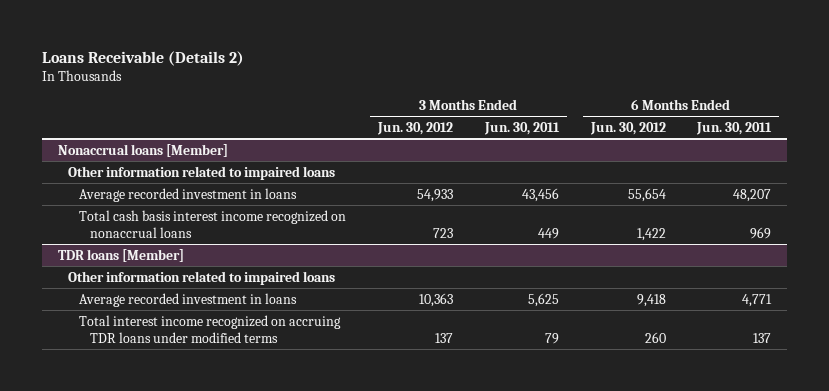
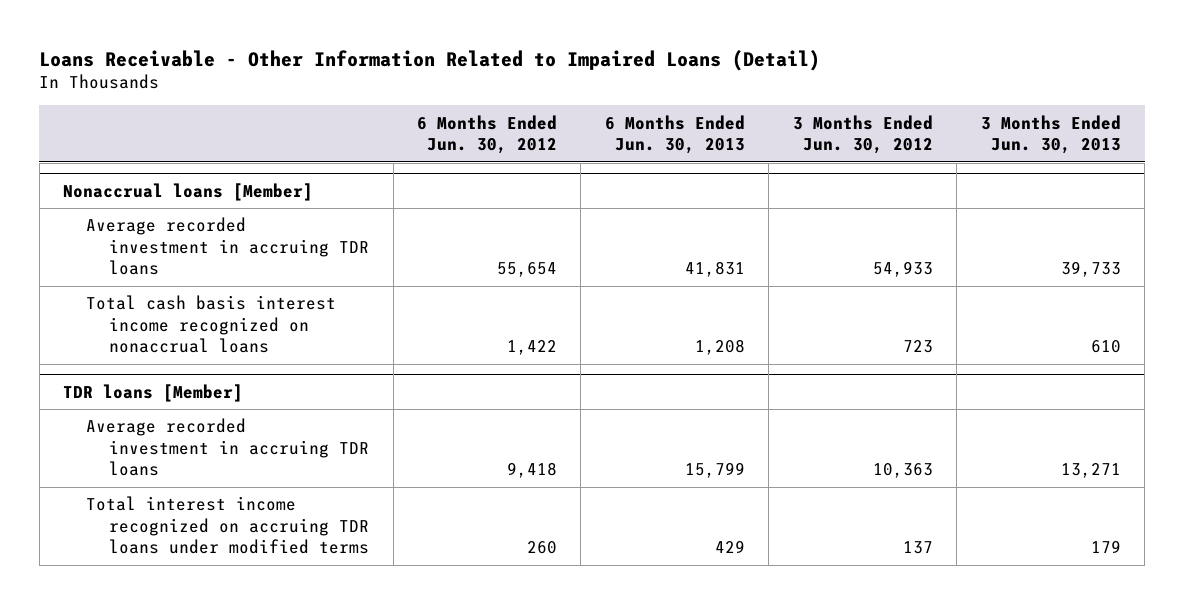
- Loans Receivable (Details 2)
+ Loans Receivable - Other Information Related to Impaired Loans (Detail)
- | 3 Months Ended Jun. 30, 2012 | 3 Months Ended Jun. 30, 2011 | 6 Months Ended Jun. 30, 2012 | 6 Months Ended Jun. 30, 2011
+ | 6 Months Ended Jun. 30, 2012 | 6 Months Ended Jun. 30, 2013 | 3 Months Ended Jun. 30, 2012 | 3 Months Ended Jun. 30, 2013
@ Nonaccrual loans [Member]
- Other information related to impaired loans
- Average recorded investment in loans | 54,933 | 43,456 | 55,654 | 48,207
+ Average recorded investment in accruing TDR loans | 55,654 | 41,831 | 54,933 | 39,733
@ TDR loans [Member]
- Other information related to impaired loans
- Average recorded investment in loans | 10,363 | 5,625 | 9,418 | 4,771
+ Average recorded investment in accruing TDR loans | 9,418 | 15,799 | 10,363 | 13,271

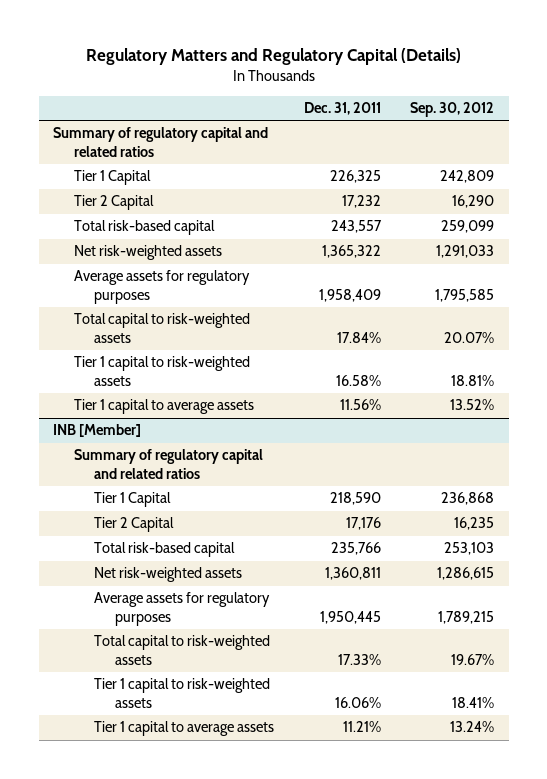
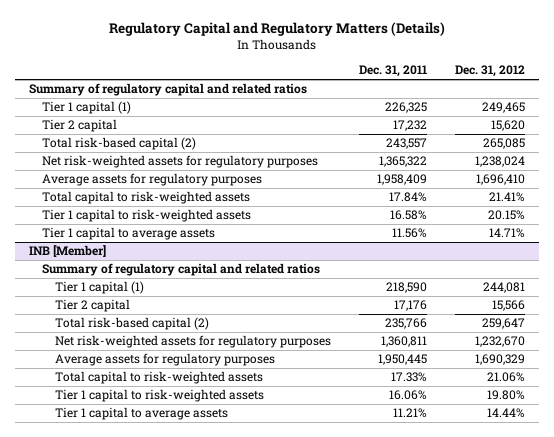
- Regulatory Matters and Regulatory Capital (Details)
+ Regulatory Capital and Regulatory Matters (Details)
- | Dec. 31, 2011 | Sep. 30, 2012
+ | Dec. 31, 2011 | Dec. 31, 2012
- Tier 1 Capital | 226,325 | 242,809
- Tier 2 Capital | 17,232 | 16,290
- Total risk-based capital | 243,557 | 259,099
- Net risk-weighted assets | 1,365,322 | 1,291,033
+ Tier 1 capital (1) | 226,325 | 249,465
+ Tier 2 capital | 17,232 | 15,620
+ Total risk-based capital (2) | 243,557 | 265,085
+ Net risk-weighted assets for regulatory purposes | 1,365,322 | 1,238,024
@ INB [Member]
- Tier 1 Capital | 218,590 | 236,868
- Tier 2 Capital | 17,176 | 16,235
- Total risk-based capital | 235,766 | 253,103
- Net risk-weighted assets | 1,360,811 | 1,286,615
+ Tier 1 capital (1) | 218,590 | 244,081
+ Tier 2 capital | 17,176 | 15,566
+ Total risk-based capital (2) | 235,766 | 259,647
+ Net risk-weighted assets for regulatory purposes | 1,360,811 | 1,232,670

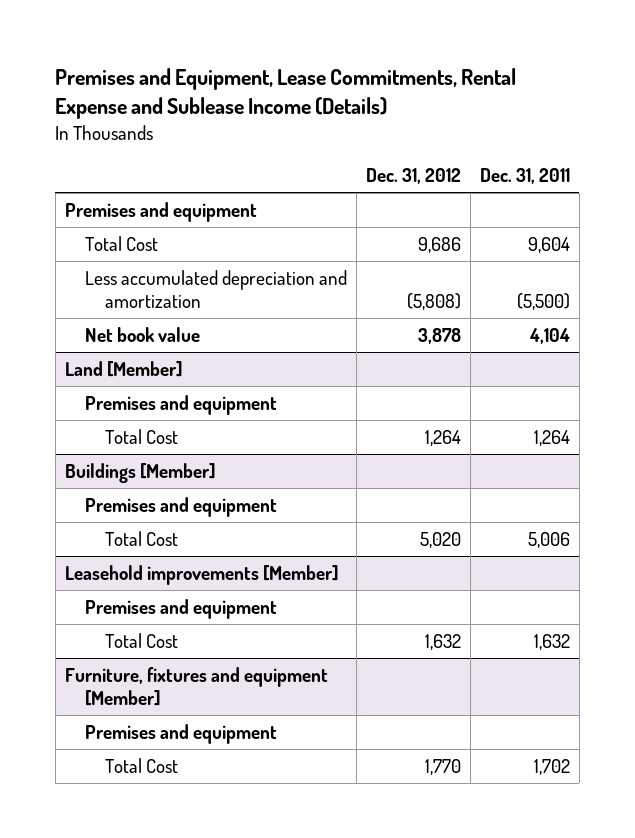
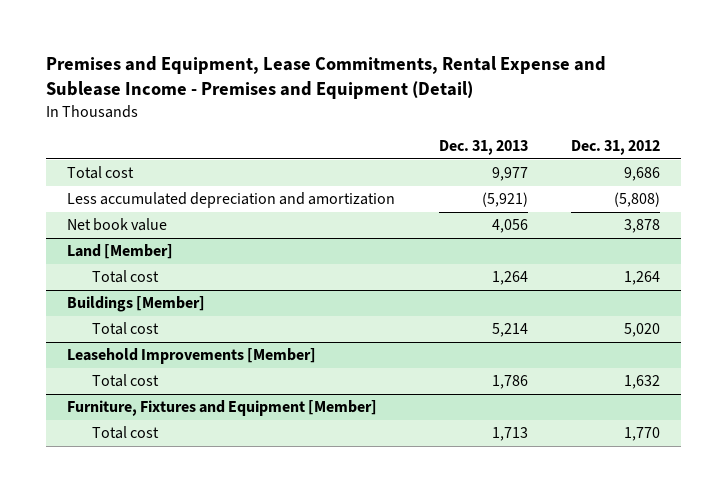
- Premises and Equipment, Lease Commitments, Rental Expense and Sublease Income (Details)
+ Premises and Equipment, Lease Commitments, Rental Expense and Sublease Income - Premises and Equipment (Detail)
- | Dec. 31, 2012 | Dec. 31, 2011
+ | Dec. 31, 2013 | Dec. 31, 2012
- Premises and equipment
- Total Cost | 9,686 | 9,604
+ Total cost | 9,977 | 9,686
@ Land [Member]
- Premises and equipment
- Total Cost | 1,264 | 1,264
+ Total cost | 1,264 | 1,264
@ Buildings [Member]
- Premises and equipment
- Total Cost | 5,020 | 5,006
- Leasehold improvements [Member]
- Premises and equipment
- Total Cost | 1,632 | 1,632
- Furniture, fixtures and equipment [Member]
- Premises and equipment
- Total Cost | 1,770 | 1,702
@ Buildings [Member]
+ Total cost | 5,214 | 5,020
+ Leasehold Improvements [Member]
+ Total cost | 1,786 | 1,632
+ Furniture, Fixtures and Equipment [Member]
+ Total cost | 1,713 | 1,770

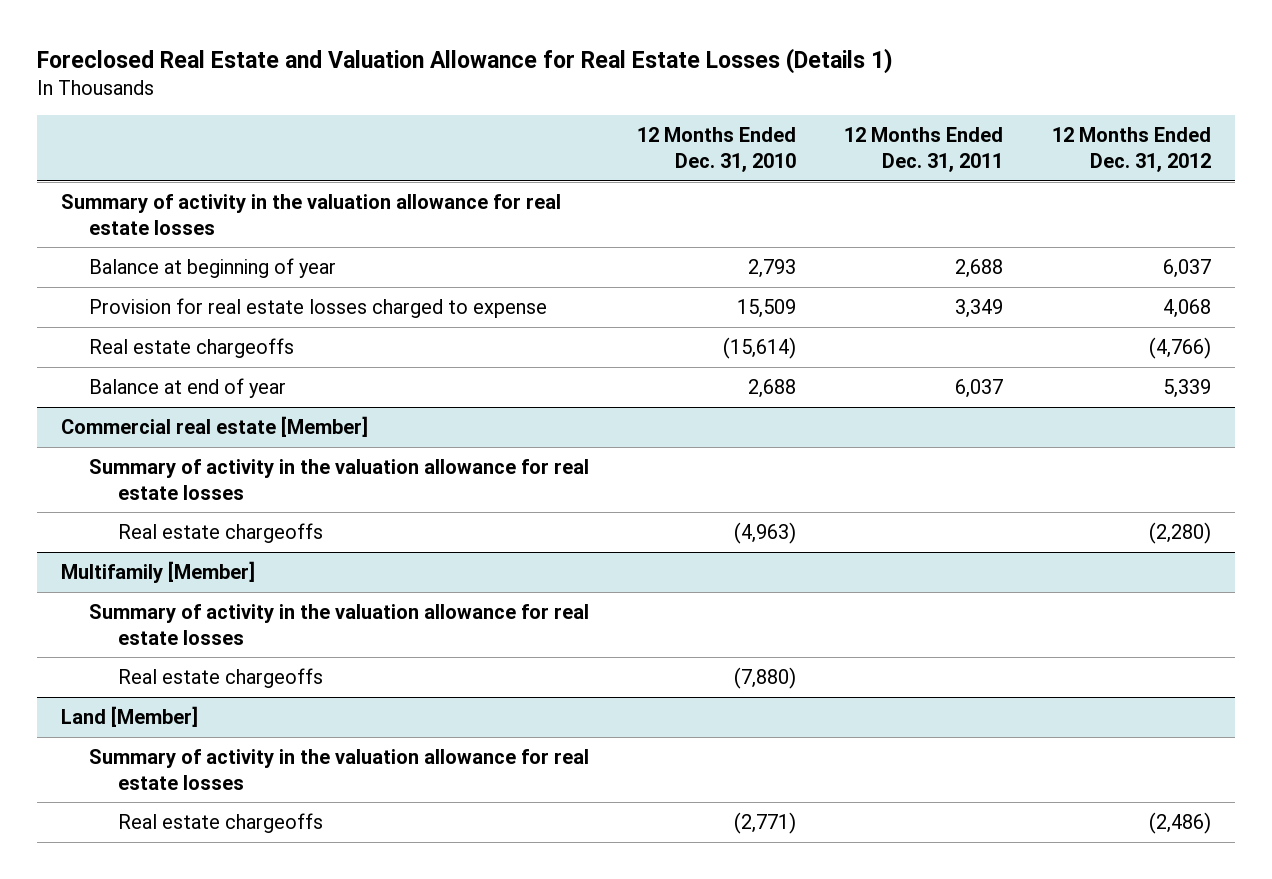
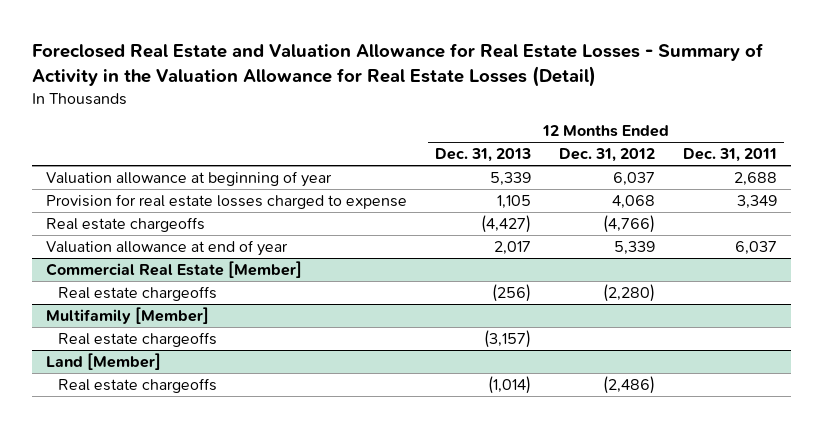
- Foreclosed Real Estate and Valuation Allowance for Real Estate Losses (Details 1)
+ Foreclosed Real Estate and Valuation Allowance for Real Estate Losses - Summary of Activity in the Valuation Allowance for Real Estate Losses (Detail)
- | 12 Months Ended Dec. 31, 2010 | 12 Months Ended Dec. 31, 2011 | 12 Months Ended Dec. 31, 2012
+ | 12 Months Ended Dec. 31, 2013 | 12 Months Ended Dec. 31, 2012 | 12 Months Ended Dec. 31, 2011
- Summary of activity in the valuation allowance for real estate losses
- Balance at beginning of year | 2,793 | 2,688 | 6,037
+ Valuation allowance at beginning of year | 5,339 | 6,037 | 2,688
- Balance at end of year | 2,688 | 6,037 | 5,339
- Commercial real estate [Member]
- Summary of activity in the valuation allowance for real estate losses
+ Valuation allowance at end of year | 2,017 | 5,339 | 6,037
+ Commercial Real Estate [Member]
@ Multifamily [Member]
- Summary of activity in the valuation allowance for real estate losses
@ Land [Member]
- Summary of activity in the valuation allowance for real estate losses

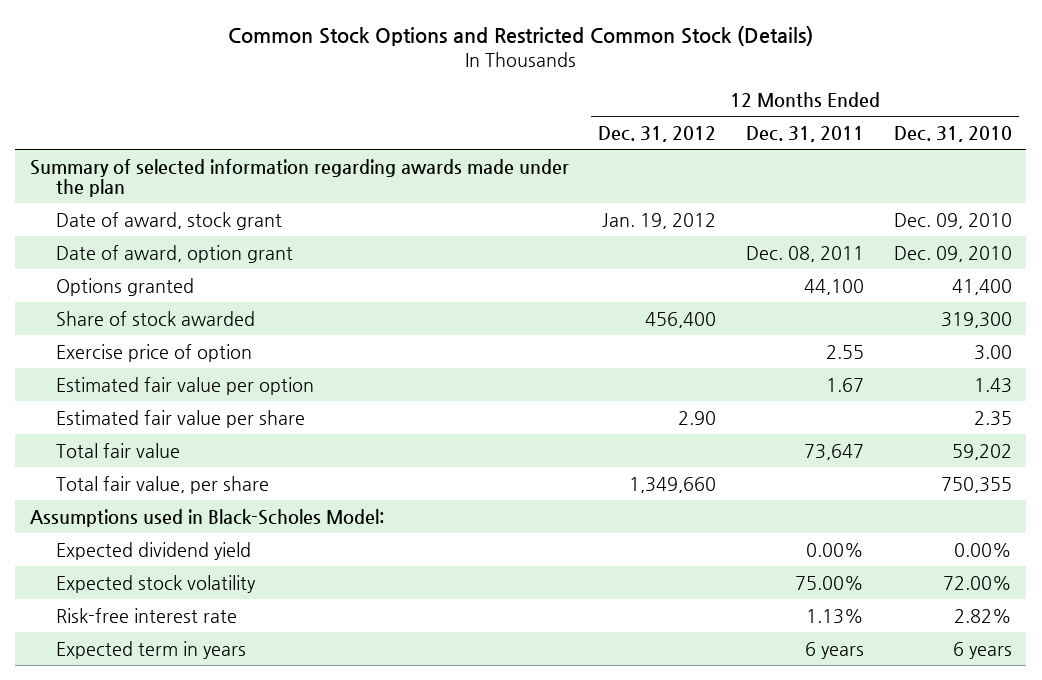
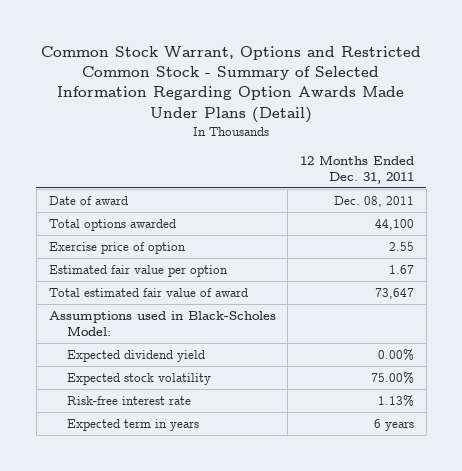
- Common Stock Options and Restricted Common Stock (Details)
+ Common Stock Warrant, Options and Restricted Common Stock - Summary of Selected Information Regarding Option Awards Made Under Plans (Detail)
- | 12 Months Ended Dec. 31, 2012 | 12 Months Ended Dec. 31, 2011 | 12 Months Ended Dec. 31, 2010
+ | 12 Months Ended Dec. 31, 2011
- Summary of selected information regarding awards made under the plan
- Date of award, stock grant | Jan. 19, 2012 | | Dec. 09, 2010
- Date of award, option grant | | Dec. 08, 2011 | Dec. 09, 2010
- Options granted | | 44,100 | 41,400
- Share of stock awarded | 456,400 | | 319,300
+ Date of award | Dec. 08, 2011
+ Total options awarded | 44,100
- Estimated fair value per share | 2.90 | | 2.35
- Total fair value | | 73,647 | 59,202
- Total fair value, per share | 1,349,660 | | 750,355
+ Total estimated fair value of award | 73,647

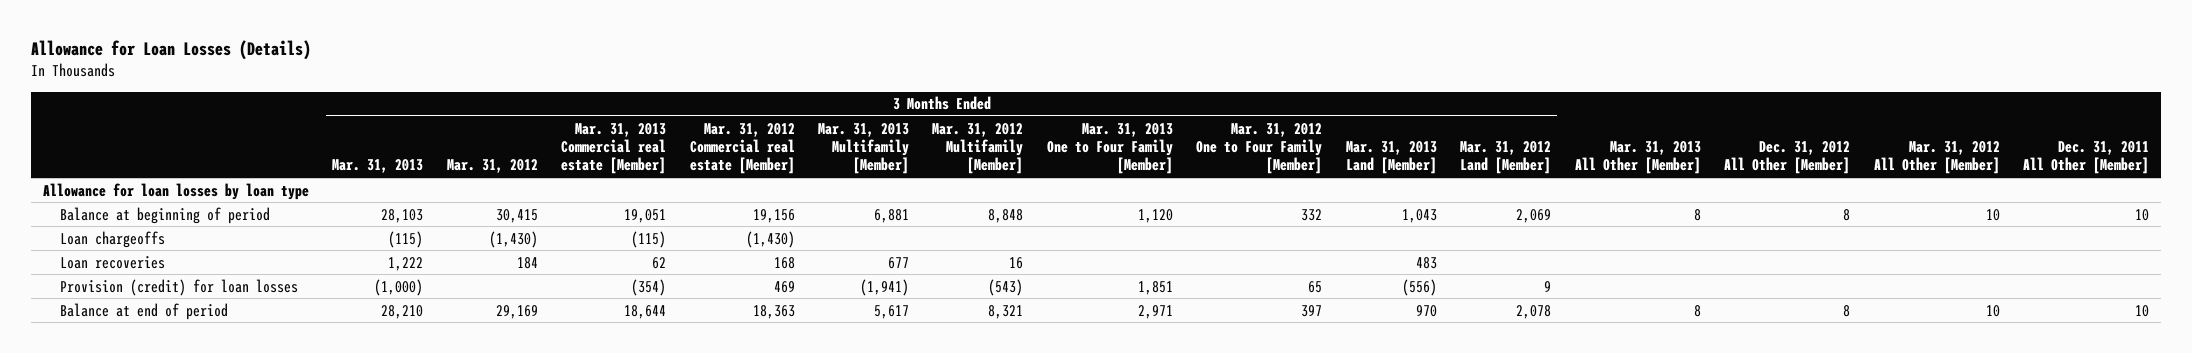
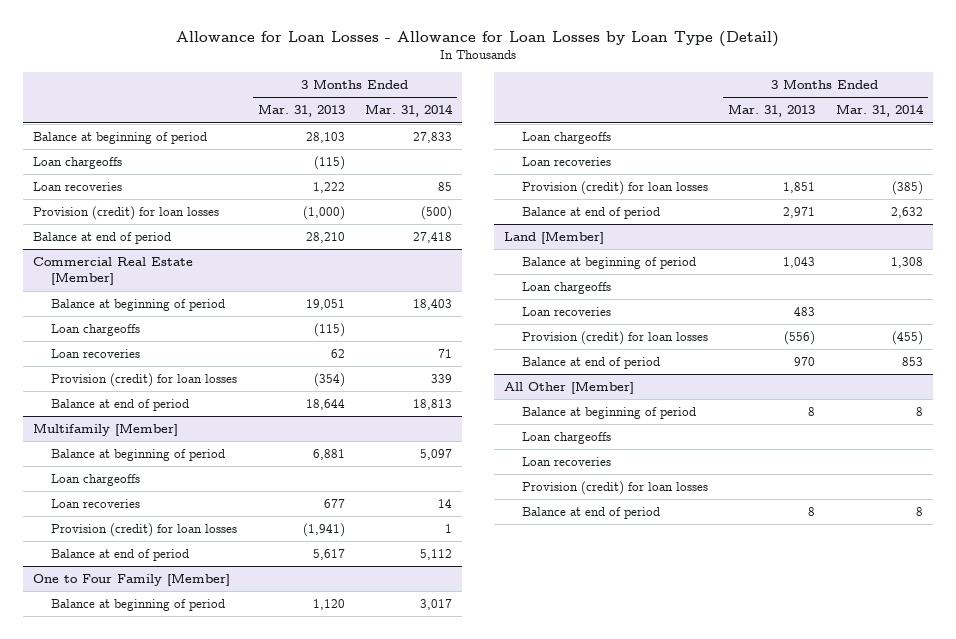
- Allowance for Loan Losses (Details)
+ Allowance for Loan Losses - Allowance for Loan Losses by Loan Type (Detail)
- | 3 Months Ended Mar. 31, 2013 | 3 Months Ended Mar. 31, 2012 | 3 Months Ended Mar. 31, 2013 Commercial real estate [Member] | 3 Months Ended Mar. 31, 2012 Commercial real estate [Member] | 3 Months Ended Mar. 31, 2013 Multifamily [Member] | 3 Months Ended Mar. 31, 2012 Multifamily [Member] | 3 Months Ended Mar. 31, 2013 One to Four Family [Member] | 3 Months Ended Mar. 31, 2012 One to Four Family [Member] | 3 Months Ended Mar. 31, 2013 Land [Member] | 3 Months Ended Mar. 31, 2012 Land [Member] | Mar. 31, 2013 All Other [Member] | Dec. 31, 2012 All Other [Member] | Mar. 31, 2012 All Other [Member] | Dec. 31, 2011 All Other [Member]
+ | 3 Months Ended Mar. 31, 2013 | 3 Months Ended Mar. 31, 2014
- Allowance for loan losses by loan type
+ Commercial Real Estate [Member]
+ Balance at beginning of period | 19,051 | 18,403
+ Loan chargeoffs | (115) |
+ Loan recoveries | 62 | 71
+ Provision (credit) for loan losses | (354) | 339
+ Balance at end of period | 18,644 | 18,813
+ Multifamily [Member]
+ Balance at beginning of period | 6,881 | 5,097
+ Loan chargeoffs
+ Loan recoveries | 677 | 14
+ Provision (credit) for loan losses | (1,941) | 1
+ Balance at end of period | 5,617 | 5,112
+ One to Four Family [Member]
+ Balance at beginning of period | 1,120 | 3,017
+ Loan chargeoffs
+ Loan recoveries
+ Provision (credit) for loan losses | 1,851 | (385)
+ Balance at end of period | 2,971 | 2,632
+ Land [Member]
+ Balance at beginning of period | 1,043 | 1,308
+ Loan chargeoffs
+ Loan recoveries | 483 |
+ Provision (credit) for loan losses | (556) | (455)
+ Balance at end of period | 970 | 853
+ All Other [Member]
+ Balance at beginning of period | 8 | 8
+ Loan chargeoffs
+ Loan recoveries
+ Provision (credit) for loan losses
+ Balance at end of period | 8 | 8

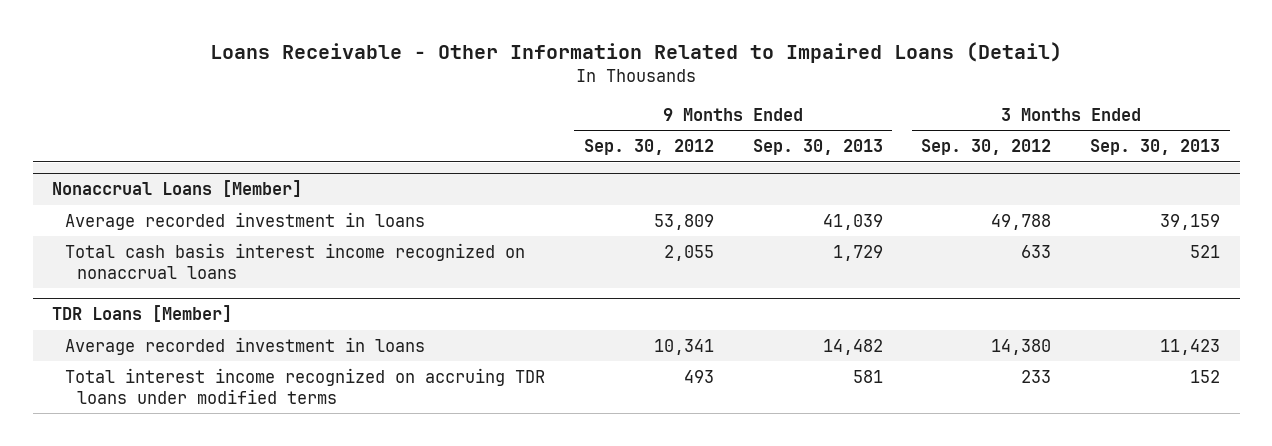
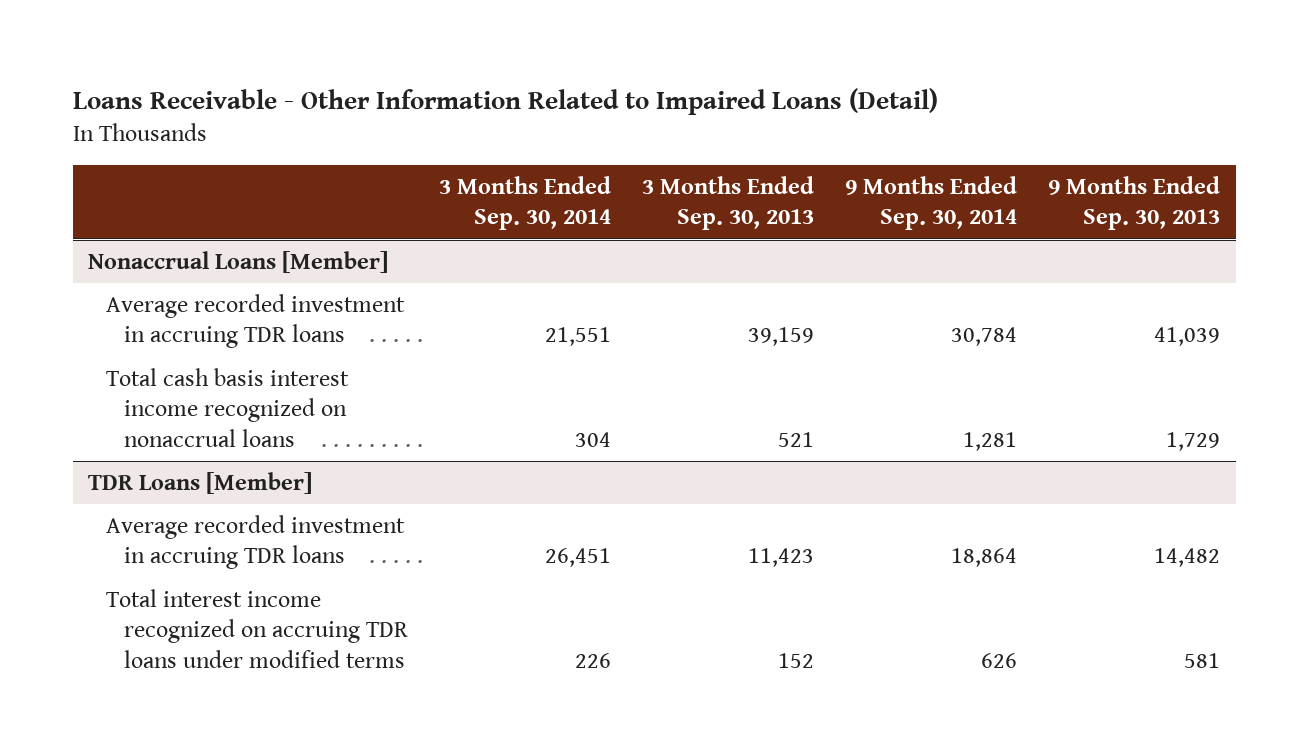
- | 9 Months Ended Sep. 30, 2012 | 9 Months Ended Sep. 30, 2013 | 3 Months Ended Sep. 30, 2012 | 3 Months Ended Sep. 30, 2013
+ | 3 Months Ended Sep. 30, 2014 | 3 Months Ended Sep. 30, 2013 | 9 Months Ended Sep. 30, 2014 | 9 Months Ended Sep. 30, 2013
@ Nonaccrual Loans [Member]
- Average recorded investment in loans | 53,809 | 41,039 | 49,788 | 39,159
+ Average recorded investment in accruing TDR loans | 21,551 | 39,159 | 30,784 | 41,039
@ TDR Loans [Member]
- Average recorded investment in loans | 10,341 | 14,482 | 14,380 | 11,423
+ Average recorded investment in accruing TDR loans | 26,451 | 11,423 | 18,864 | 14,482

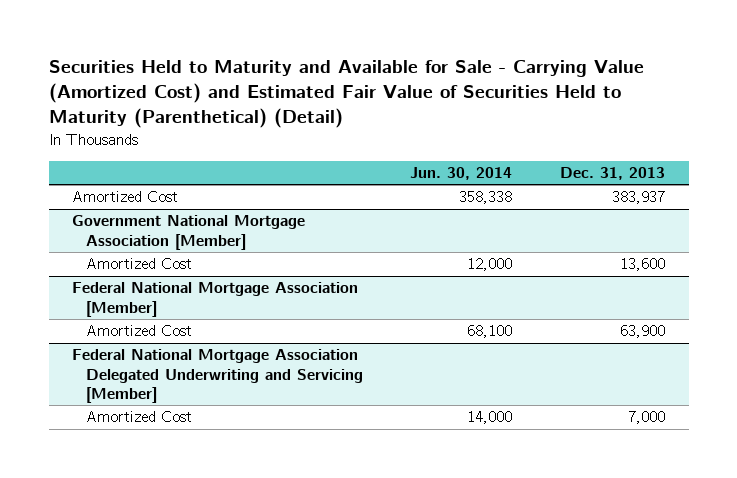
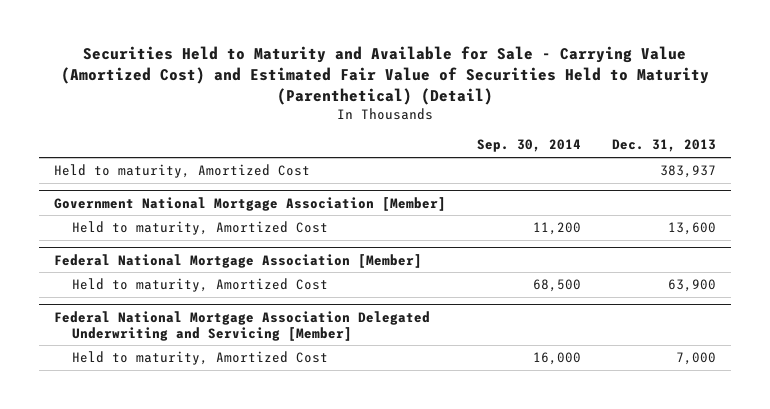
- | Jun. 30, 2014 | Dec. 31, 2013
+ | Sep. 30, 2014 | Dec. 31, 2013
- Amortized Cost | 358,338 | 383,937
+ Held to maturity, Amortized Cost | | 383,937
@ Government National Mortgage Association [Member]
- Amortized Cost | 12,000 | 13,600
+ Held to maturity, Amortized Cost | 11,200 | 13,600
@ Federal National Mortgage Association [Member]
- Amortized Cost | 68,100 | 63,900
+ Held to maturity, Amortized Cost | 68,500 | 63,900
@ Federal National Mortgage Association Delegated Underwriting and Servicing [Member]
- Amortized Cost | 14,000 | 7,000
+ Held to maturity, Amortized Cost | 16,000 | 7,000

